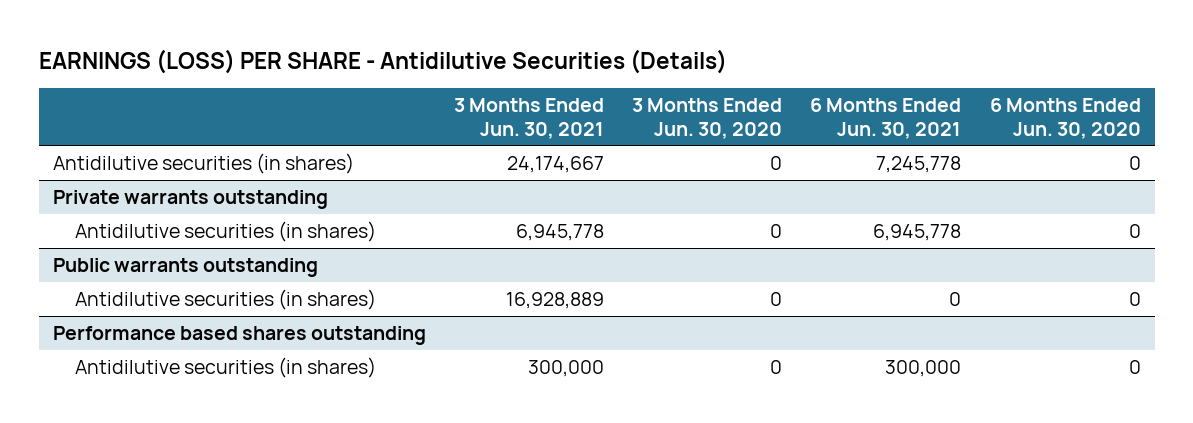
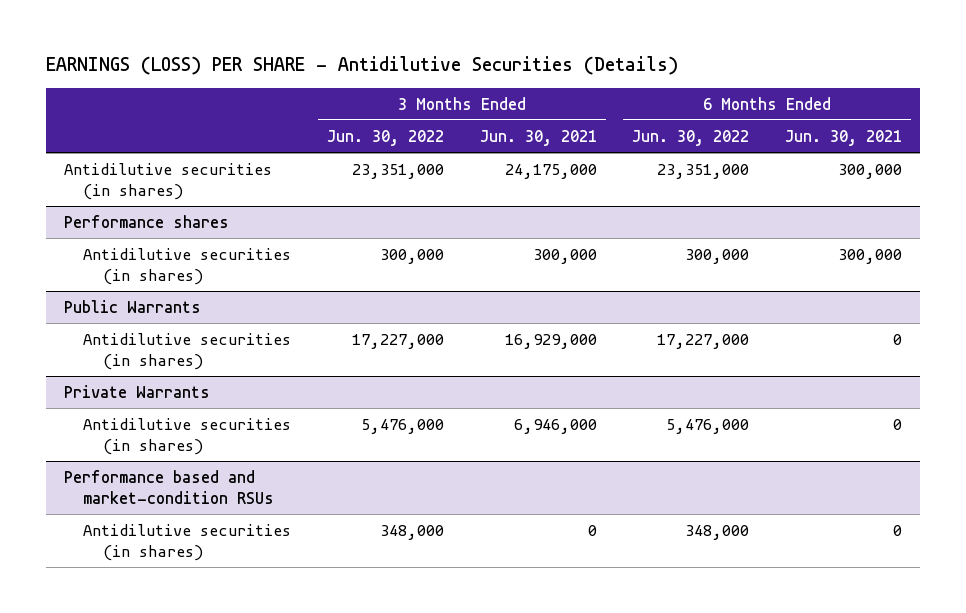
- | 3 Months Ended Jun. 30, 2021 | 3 Months Ended Jun. 30, 2020 | 6 Months Ended Jun. 30, 2021 | 6 Months Ended Jun. 30, 2020
+ | 3 Months Ended Jun. 30, 2022 | 3 Months Ended Jun. 30, 2021 | 6 Months Ended Jun. 30, 2022 | 6 Months Ended Jun. 30, 2021
- Antidilutive securities (in shares) | 24,174,667 | 0 | 7,245,778 | 0
- Private warrants outstanding
- Antidilutive securities (in shares) | 6,945,778 | 0 | 6,945,778 | 0
- Public warrants outstanding
- Antidilutive securities (in shares) | 16,928,889 | 0 | 0 | 0
- Performance based shares outstanding
+ Antidilutive securities (in shares) | 23,351,000 | 24,175,000 | 23,351,000 | 300,000
+ Performance shares
+ Public Warrants
+ Antidilutive securities (in shares) | 17,227,000 | 16,929,000 | 17,227,000 | 0
+ Private Warrants
+ Antidilutive securities (in shares) | 5,476,000 | 6,946,000 | 5,476,000 | 0
+ Performance based and market-condition RSUs
+ Antidilutive securities (in shares) | 348,000 | 0 | 348,000 | 0

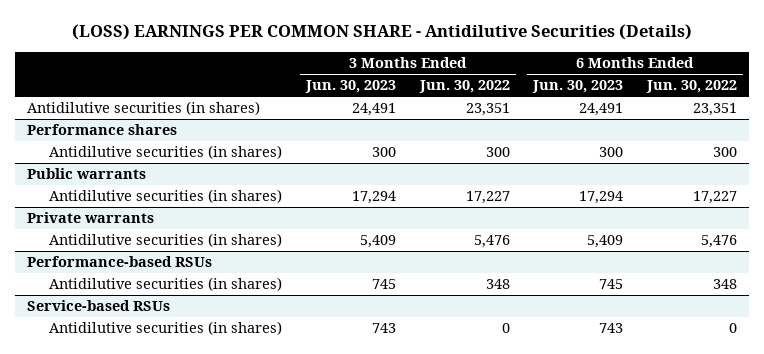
- EARNINGS (LOSS) PER SHARE - Antidilutive Securities (Details)
+ (LOSS) EARNINGS PER COMMON SHARE - Antidilutive Securities (Details)
- | 3 Months Ended Jun. 30, 2022 | 3 Months Ended Jun. 30, 2021 | 6 Months Ended Jun. 30, 2022 | 6 Months Ended Jun. 30, 2021
+ | 3 Months Ended Jun. 30, 2023 | 3 Months Ended Jun. 30, 2022 | 6 Months Ended Jun. 30, 2023 | 6 Months Ended Jun. 30, 2022
- Antidilutive securities (in shares) | 23,351,000 | 24,175,000 | 23,351,000 | 300,000
+ Antidilutive securities (in shares) | 24,491 | 23,351 | 24,491 | 23,351
@ Performance shares
- Antidilutive securities (in shares) | 300,000 | 300,000 | 300,000 | 300,000
- Public Warrants
- Antidilutive securities (in shares) | 17,227,000 | 16,929,000 | 17,227,000 | 0
- Private Warrants
- Antidilutive securities (in shares) | 5,476,000 | 6,946,000 | 5,476,000 | 0
- Performance based and market-condition RSUs
- Antidilutive securities (in shares) | 348,000 | 0 | 348,000 | 0
@ Performance shares
+ Antidilutive securities (in shares) | 300 | 300 | 300 | 300
+ Public warrants
+ Antidilutive securities (in shares) | 17,294 | 17,227 | 17,294 | 17,227
+ Private warrants
+ Antidilutive securities (in shares) | 5,409 | 5,476 | 5,409 | 5,476
+ Performance-based RSUs
+ Antidilutive securities (in shares) | 745 | 348 | 745 | 348
+ Service-based RSUs
+ Antidilutive securities (in shares) | 743 | 0 | 743 | 0

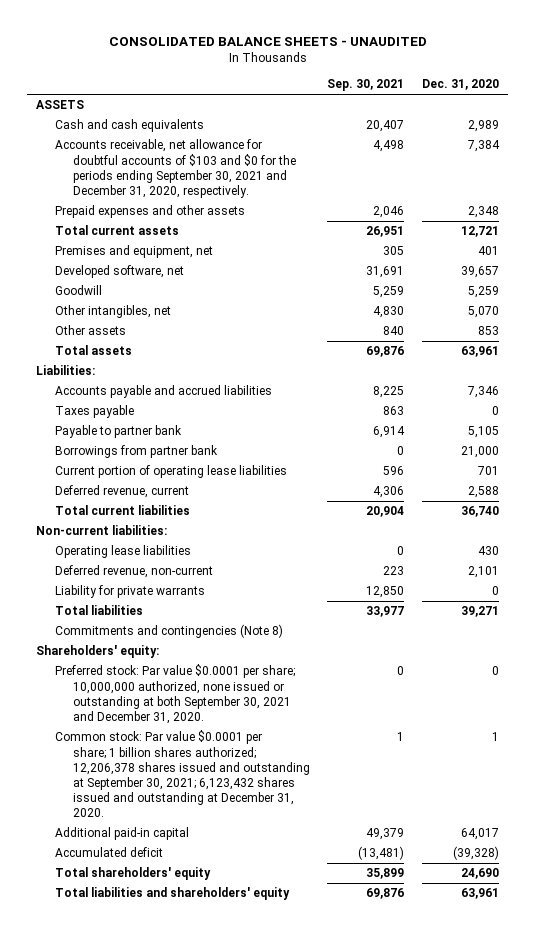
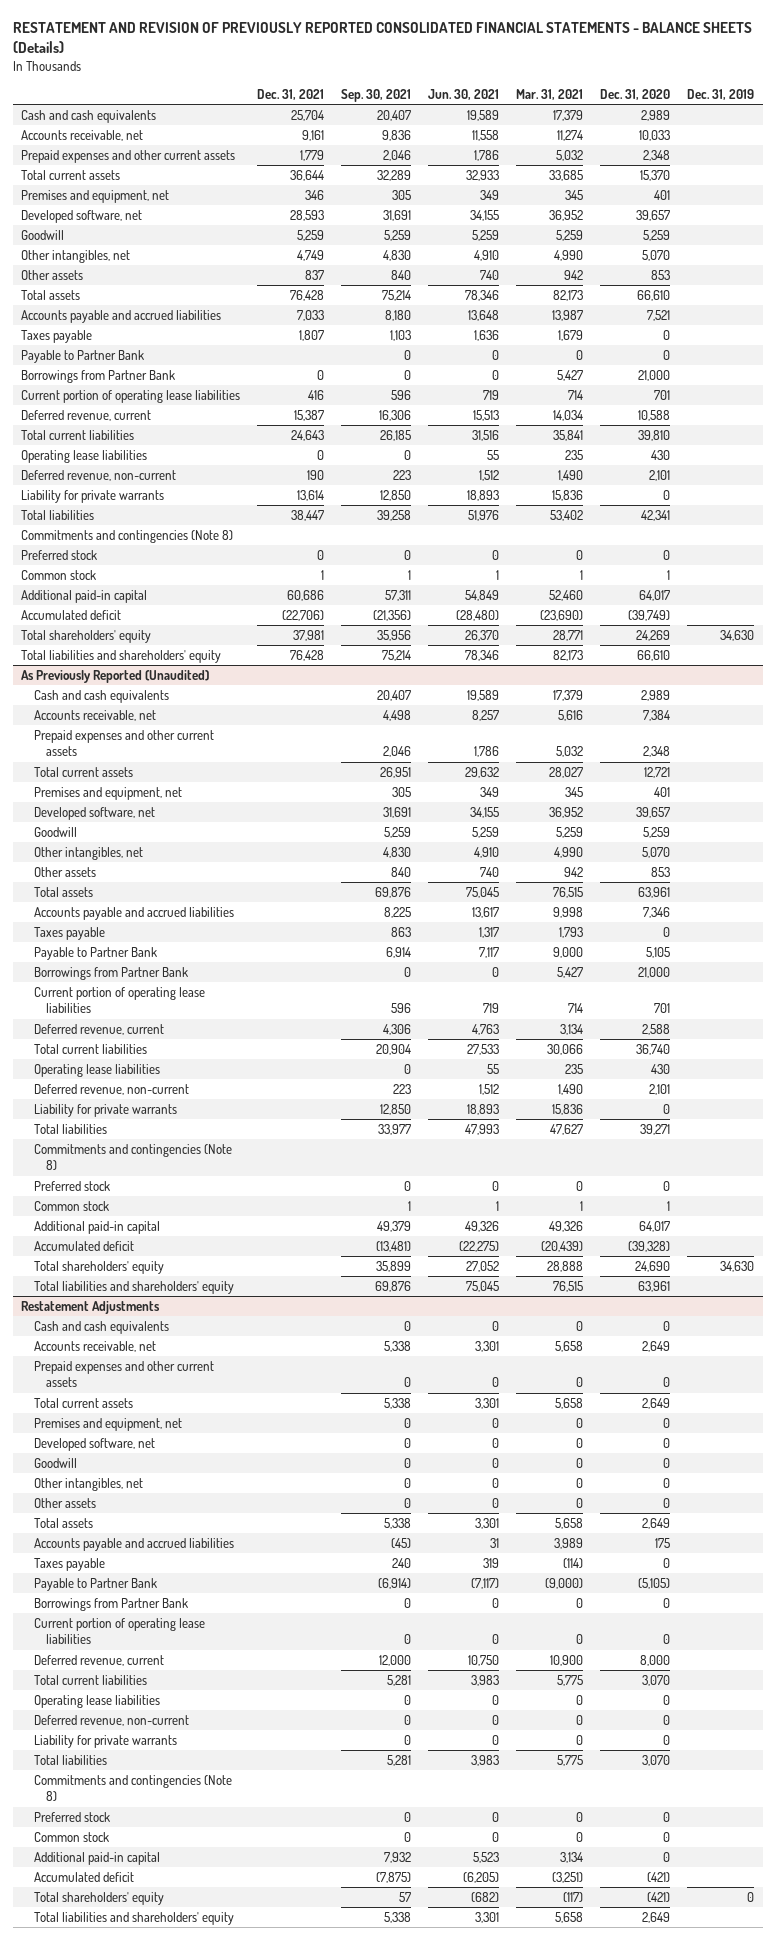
- CONSOLIDATED BALANCE SHEETS - UNAUDITED
+ RESTATEMENT AND REVISION OF PREVIOUSLY REPORTED CONSOLIDATED FINANCIAL STATEMENTS - BALANCE SHEETS (Details)
- | Sep. 30, 2021 | Dec. 31, 2020
+ | Dec. 31, 2021 | Sep. 30, 2021 | Jun. 30, 2021 | Mar. 31, 2021 | Dec. 31, 2020 | Dec. 31, 2019
- ASSETS
- Accounts receivable, net allowance for doubtful accounts of $103 and $0 for the periods ending September 30, 2021 and December 31, 2020, respectively. | 4,498 | 7,384
- Prepaid expenses and other assets | 2,046 | 2,348
+ Accounts receivable, net | 9,161 | 9,836 | 11,558 | 11,274 | 10,033 |
+ Prepaid expenses and other current assets | 1,779 | 2,046 | 1,786 | 5,032 | 2,348 |
+ Total current assets | 36,644 | 32,289 | 32,933 | 33,685 | 15,370 |
+ Premises and equipment, net | 346 | 305 | 349 | 345 | 401 |
+ Developed software, net | 28,593 | 31,691 | 34,155 | 36,952 | 39,657 |
+ Goodwill | 5,259 | 5,259 | 5,259 | 5,259 | 5,259 |
+ Other intangibles, net | 4,749 | 4,830 | 4,910 | 4,990 | 5,070 |
+ Other assets | 837 | 840 | 740 | 942 | 853 |
+ Total assets | 76,428 | 75,214 | 78,346 | 82,173 | 66,610 |
+ Accounts payable and accrued liabilities | 7,033 | 8,180 | 13,648 | 13,987 | 7,521 |
+ Taxes payable | 1,807 | 1,103 | 1,636 | 1,679 | 0 |
+ Payable to Partner Bank | | 0 | 0 | 0 | 0 |
+ Borrowings from Partner Bank | 0 | 0 | 0 | 5,427 | 21,000 |
+ Current portion of operating lease liabilities | 416 | 596 | 719 | 714 | 701 |
+ Deferred revenue, current | 15,387 | 16,306 | 15,513 | 14,034 | 10,588 |
+ Total current liabilities | 24,643 | 26,185 | 31,516 | 35,841 | 39,810 |
+ Operating lease liabilities | 0 | 0 | 55 | 235 | 430 |
+ Deferred revenue, non-current | 190 | 223 | 1,512 | 1,490 | 2,101 |
+ Liability for private warrants | 13,614 | 12,850 | 18,893 | 15,836 | 0 |
+ Total liabilities | 38,447 | 39,258 | 51,976 | 53,402 | 42,341 |
+ Commitments and contingencies (Note 8)
+ Preferred stock | 0 | 0 | 0 | 0 | 0 |
+ Common stock | 1 | 1 | 1 | 1 | 1 |
+ Additional paid-in capital | 60,686 | 57,311 | 54,849 | 52,460 | 64,017 |
+ Accumulated deficit | (22,706) | (21,356) | (28,480) | (23,690) | (39,749) |
+ Total shareholders' equity | 37,981 | 35,956 | 26,370 | 28,771 | 24,269 | 34,630
+ Total liabilities and shareholders' equity | 76,428 | 75,214 | 78,346 | 82,173 | 66,610 |
+ As Previously Reported (Unaudited)
+ Cash and cash equivalents | | 20,407 | 19,589 | 17,379 | 2,989 |
+ Accounts receivable, net | | 4,498 | 8,257 | 5,616 | 7,384 |
+ Prepaid expenses and other current assets | | 2,046 | 1,786 | 5,032 | 2,348 |
- Liabilities:
- Payable to partner bank | 6,914 | 5,105
- Borrowings from partner bank | 0 | 21,000
+ Payable to Partner Bank | | 6,914 | 7,117 | 9,000 | 5,105 |
+ Borrowings from Partner Bank | | 0 | 0 | 5,427 | 21,000 |
- Non-current liabilities:
- Shareholders' equity:
- Preferred stock: Par value $0.0001 per share; 10,000,000 authorized, none issued or outstanding at both September 30, 2021 and December 31, 2020. | 0 | 0
- Common stock: Par value $0.0001 per share; 1 billion shares authorized; 12,206,378 shares issued and outstanding at September 30, 2021; 6,123,432 shares issued and outstanding at December 31, 2020. | 1 | 1
+ Preferred stock | | 0 | 0 | 0 | 0 |
+ Common stock | | 1 | 1 | 1 | 1 |
+ Restatement Adjustments
+ Cash and cash equivalents | | 0 | 0 | 0 | 0 |
+ Accounts receivable, net | | 5,338 | 3,301 | 5,658 | 2,649 |
+ Prepaid expenses and other current assets | | 0 | 0 | 0 | 0 |
+ Total current assets | | 5,338 | 3,301 | 5,658 | 2,649 |
+ Premises and equipment, net | | 0 | 0 | 0 | 0 |
+ Developed software, net | | 0 | 0 | 0 | 0 |
+ Goodwill | | 0 | 0 | 0 | 0 |
+ Other intangibles, net | | 0 | 0 | 0 | 0 |
+ Other assets | | 0 | 0 | 0 | 0 |
+ Total assets | | 5,338 | 3,301 | 5,658 | 2,649 |
+ Accounts payable and accrued liabilities | | (45) | 31 | 3,989 | 175 |
+ Taxes payable | | 240 | 319 | (114) | 0 |
+ Payable to Partner Bank | | (6,914) | (7,117) | (9,000) | (5,105) |
+ Borrowings from Partner Bank | | 0 | 0 | 0 | 0 |
+ Current portion of operating lease liabilities | | 0 | 0 | 0 | 0 |
+ Deferred revenue, current | | 12,000 | 10,750 | 10,900 | 8,000 |
+ Total current liabilities | | 5,281 | 3,983 | 5,775 | 3,070 |
+ Operating lease liabilities | | 0 | 0 | 0 | 0 |
+ Deferred revenue, non-current | | 0 | 0 | 0 | 0 |
+ Liability for private warrants | | 0 | 0 | 0 | 0 |
+ Total liabilities | | 5,281 | 3,983 | 5,775 | 3,070 |
+ Commitments and contingencies (Note 8)
+ Preferred stock | | 0 | 0 | 0 | 0 |
+ Common stock | | 0 | 0 | 0 | 0 |
+ Additional paid-in capital | | 7,932 | 5,523 | 3,134 | 0 |
+ Accumulated deficit | | (7,875) | (6,205) | (3,251) | (421) |
+ Total shareholders' equity | | 57 | (682) | (117) | (421) | 0
+ Total liabilities and shareholders' equity | | 5,338 | 3,301 | 5,658 | 2,649 |

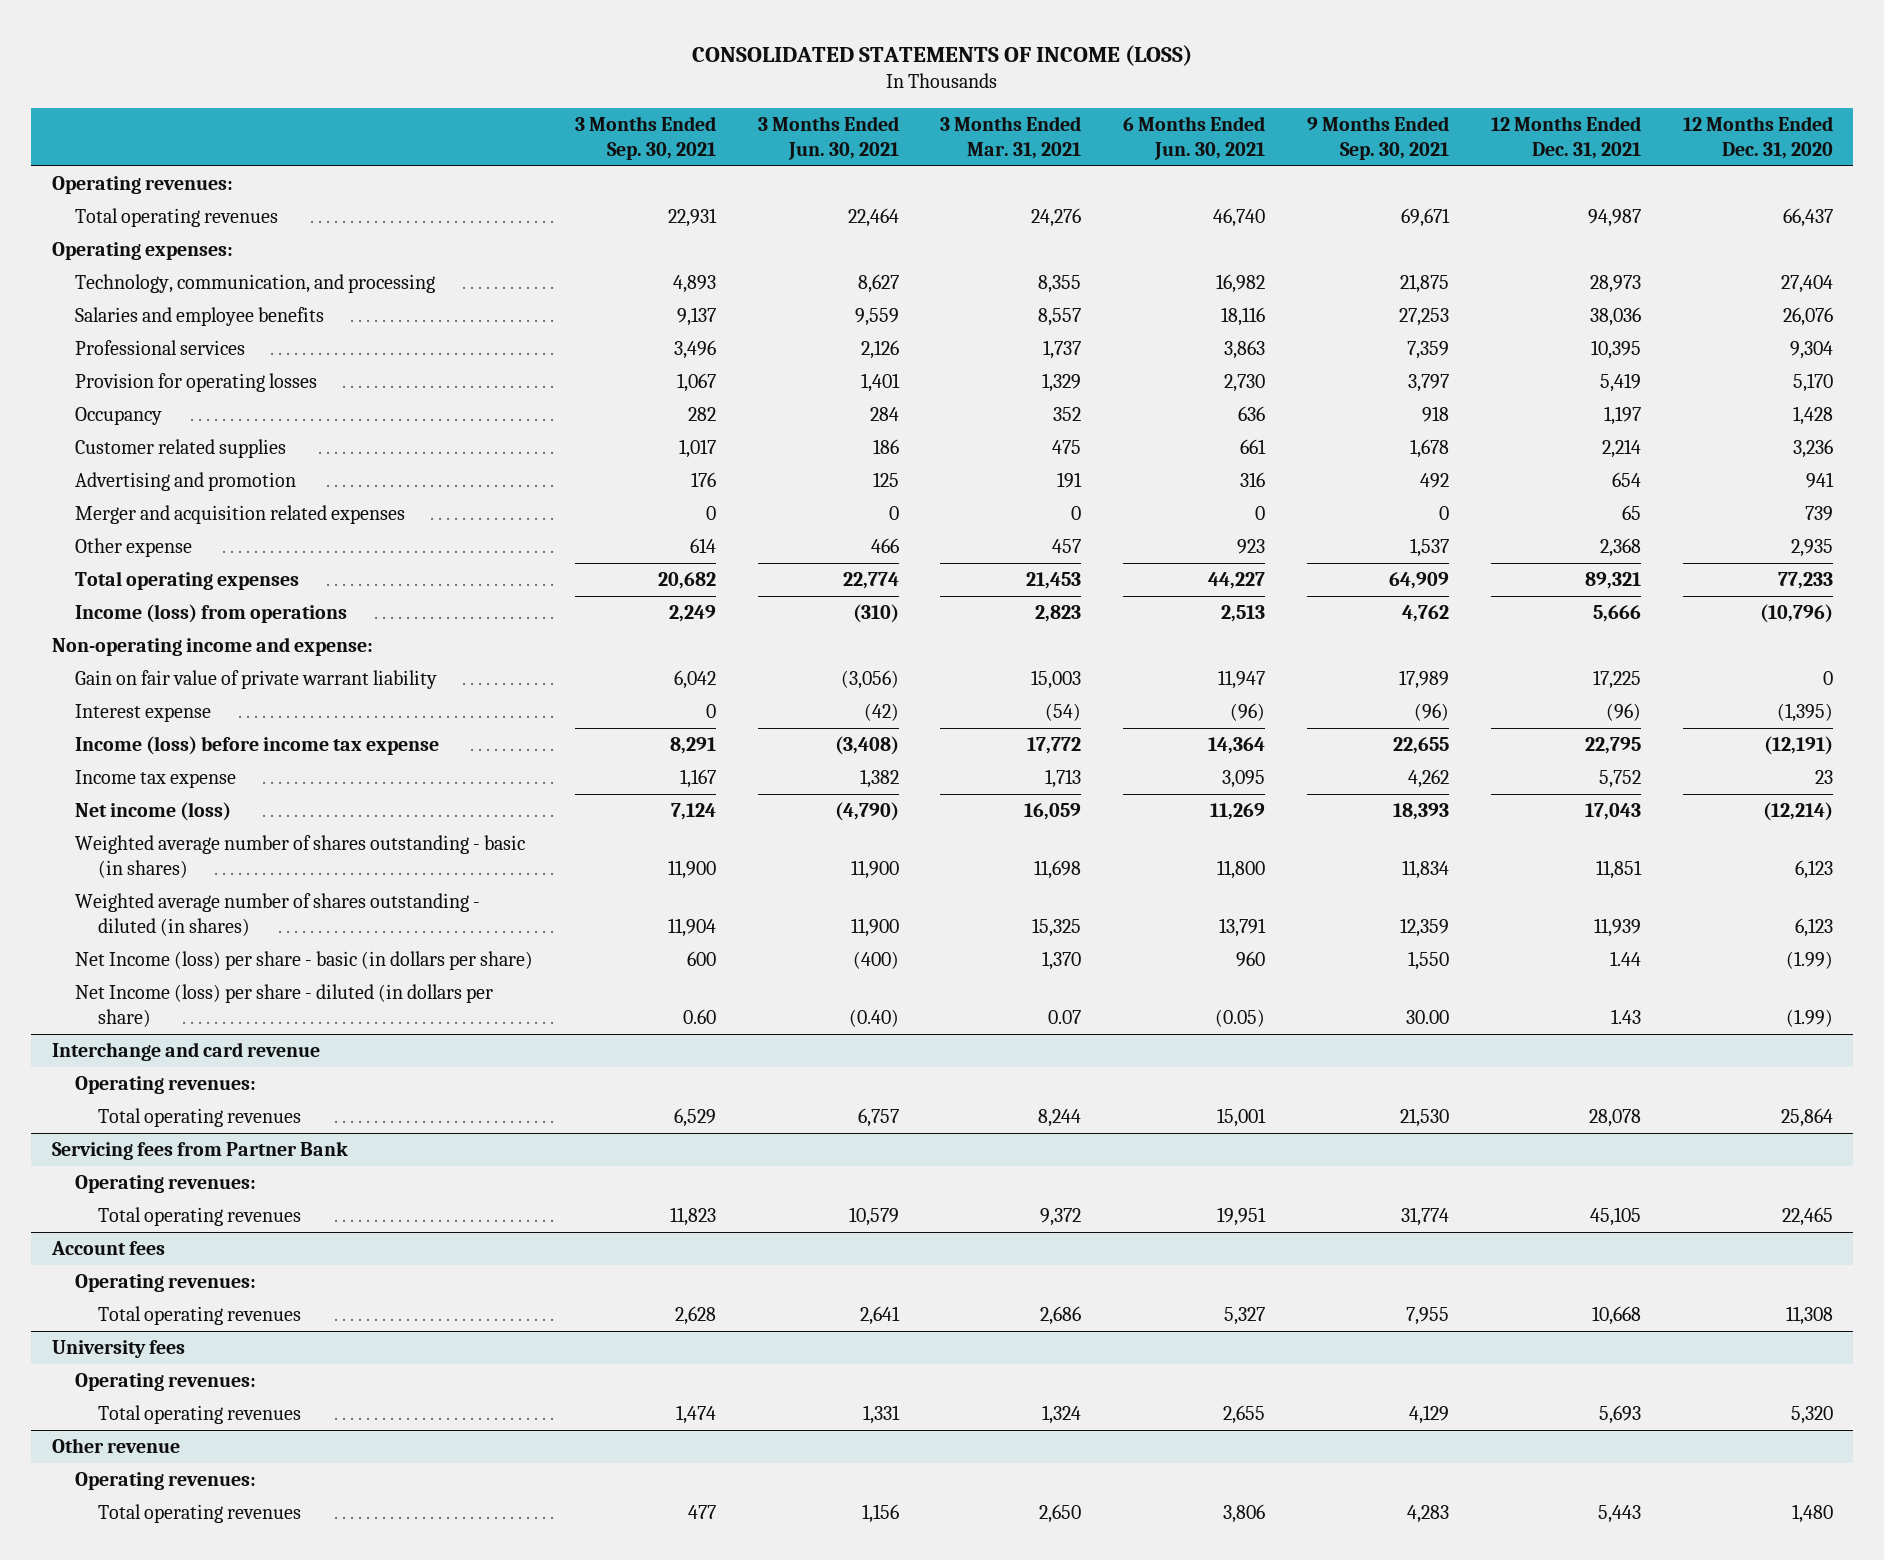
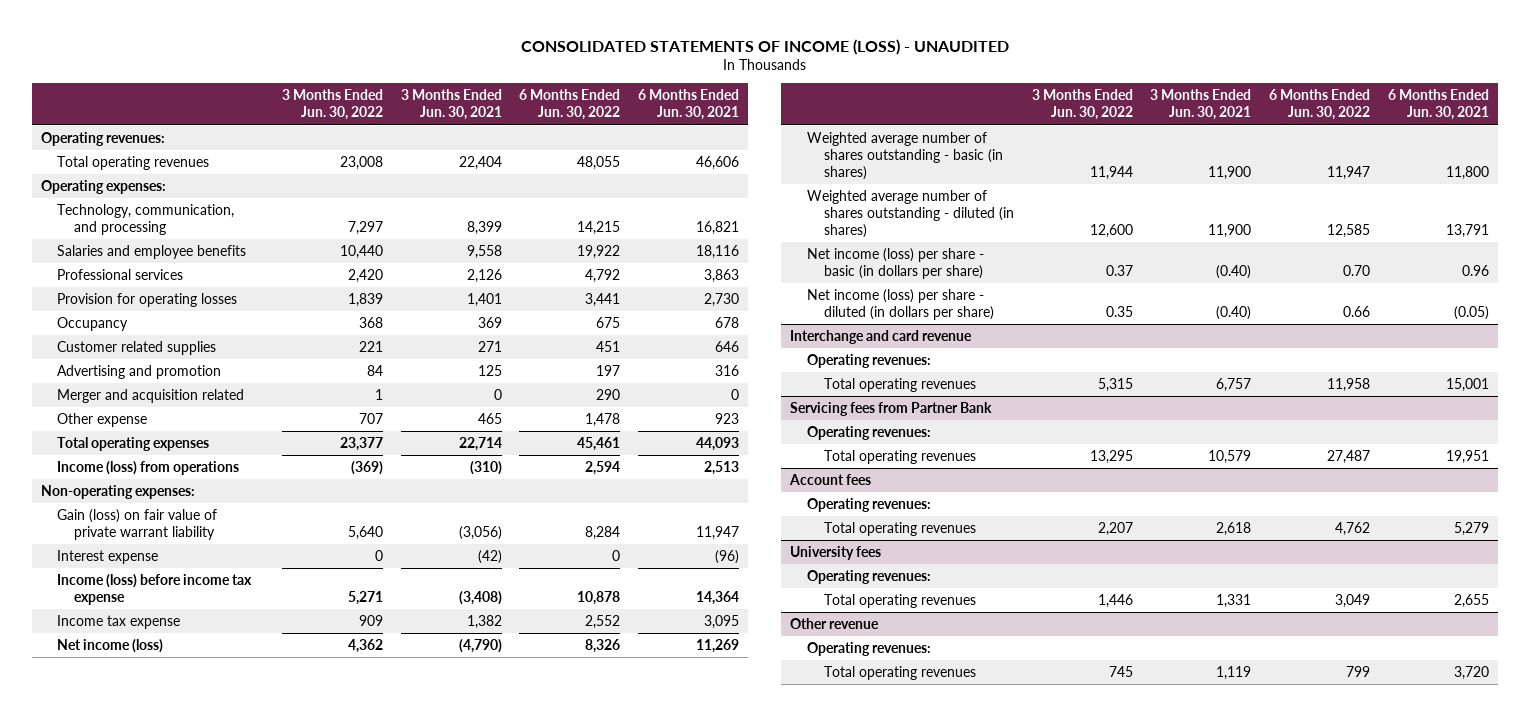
- CONSOLIDATED STATEMENTS OF INCOME (LOSS)
+ CONSOLIDATED STATEMENTS OF INCOME (LOSS) - UNAUDITED
- | 3 Months Ended Sep. 30, 2021 | 3 Months Ended Jun. 30, 2021 | 3 Months Ended Mar. 31, 2021 | 6 Months Ended Jun. 30, 2021 | 9 Months Ended Sep. 30, 2021 | 12 Months Ended Dec. 31, 2021 | 12 Months Ended Dec. 31, 2020
+ | 3 Months Ended Jun. 30, 2022 | 3 Months Ended Jun. 30, 2021 | 6 Months Ended Jun. 30, 2022 | 6 Months Ended Jun. 30, 2021
- Total operating revenues | 22,931 | 22,464 | 24,276 | 46,740 | 69,671 | 94,987 | 66,437
+ Total operating revenues | 23,008 | 22,404 | 48,055 | 46,606
- Technology, communication, and processing | 4,893 | 8,627 | 8,355 | 16,982 | 21,875 | 28,973 | 27,404
- Salaries and employee benefits | 9,137 | 9,559 | 8,557 | 18,116 | 27,253 | 38,036 | 26,076
+ Technology, communication, and processing | 7,297 | 8,399 | 14,215 | 16,821
+ Salaries and employee benefits | 10,440 | 9,558 | 19,922 | 18,116
- Occupancy | 282 | 284 | 352 | 636 | 918 | 1,197 | 1,428
- Customer related supplies | 1,017 | 186 | 475 | 661 | 1,678 | 2,214 | 3,236
+ Occupancy | 368 | 369 | 675 | 678
+ Customer related supplies | 221 | 271 | 451 | 646
- Merger and acquisition related expenses | 0 | 0 | 0 | 0 | 0 | 65 | 739
- Other expense | 614 | 466 | 457 | 923 | 1,537 | 2,368 | 2,935
- Total operating expenses | 20,682 | 22,774 | 21,453 | 44,227 | 64,909 | 89,321 | 77,233
+ Merger and acquisition related | 1 | 0 | 290 | 0
+ Other expense | 707 | 465 | 1,478 | 923
+ Total operating expenses | 23,377 | 22,714 | 45,461 | 44,093
- Non-operating income and expense:
- Gain on fair value of private warrant liability | 6,042 | (3,056) | 15,003 | 11,947 | 17,989 | 17,225 | 0
+ Non-operating expenses:
+ Gain (loss) on fair value of private warrant liability | 5,640 | (3,056) | 8,284 | 11,947
- Net Income (loss) per share - basic (in dollars per share) | 600 | (400) | 1,370 | 960 | 1,550 | 1.44 | (1.99)
- Net Income (loss) per share - diluted (in dollars per share) | 0.60 | (0.40) | 0.07 | (0.05) | 30.00 | 1.43 | (1.99)
+ Net income (loss) per share - basic (in dollars per share) | 0.37 | (0.40) | 0.70 | 0.96
+ Net income (loss) per share - diluted (in dollars per share) | 0.35 | (0.40) | 0.66 | (0.05)
@ Account fees
- Total operating revenues | 2,628 | 2,641 | 2,686 | 5,327 | 7,955 | 10,668 | 11,308
+ Total operating revenues | 2,207 | 2,618 | 4,762 | 5,279
@ Other revenue
- Total operating revenues | 477 | 1,156 | 2,650 | 3,806 | 4,283 | 5,443 | 1,480
+ Total operating revenues | 745 | 1,119 | 799 | 3,720

